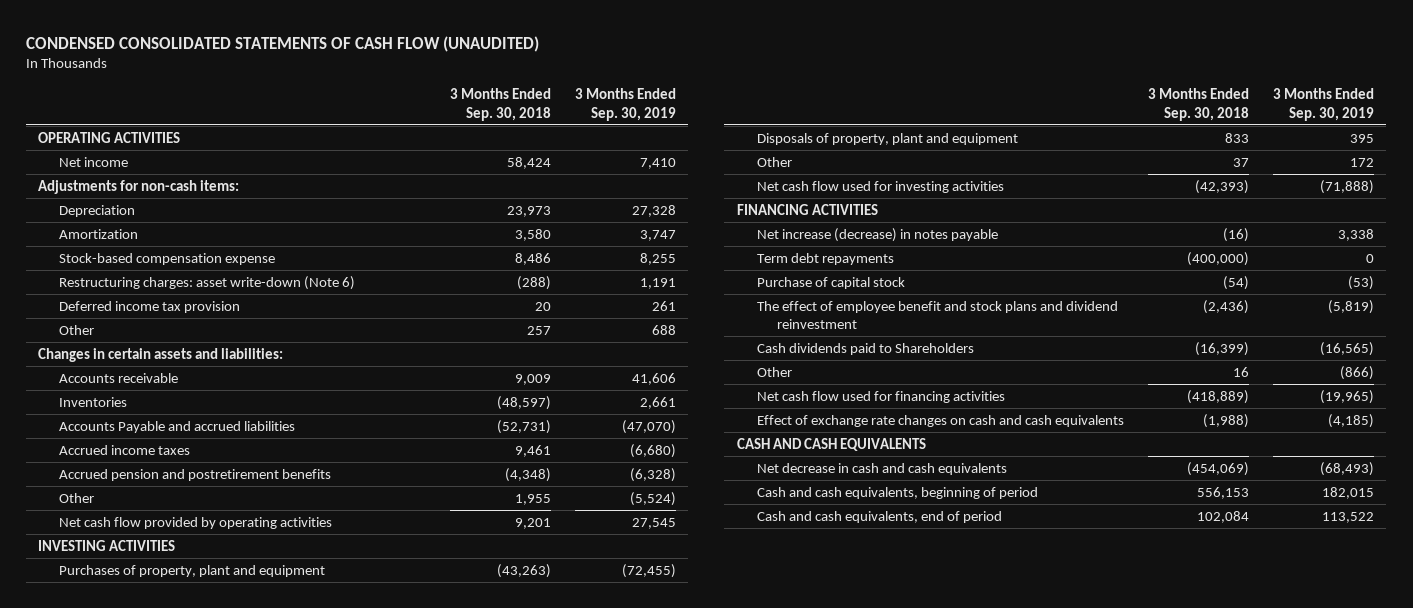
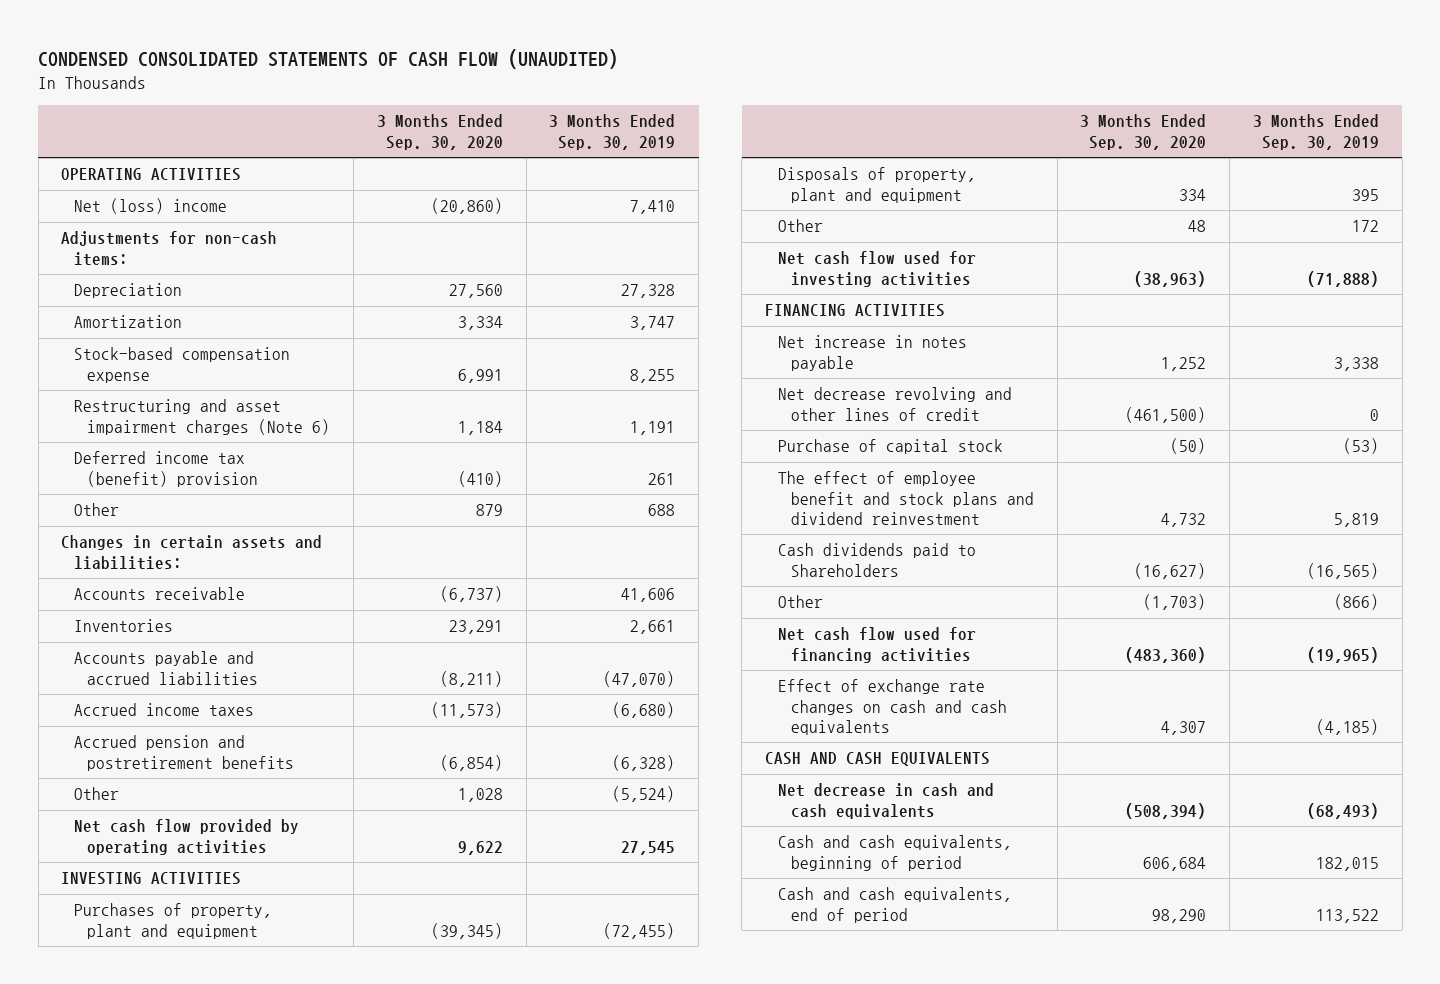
- | 3 Months Ended Sep. 30, 2018 | 3 Months Ended Sep. 30, 2019
+ | 3 Months Ended Sep. 30, 2020 | 3 Months Ended Sep. 30, 2019
- Net income | 58,424 | 7,410
+ Net (loss) income | (20,860) | 7,410
- Restructuring charges: asset write-down (Note 6) | (288) | 1,191
- Deferred income tax provision | 20 | 261
+ Restructuring and asset impairment charges (Note 6) | 1,184 | 1,191
+ Deferred income tax (benefit) provision | (410) | 261
- Accounts Payable and accrued liabilities | (52,731) | (47,070)
+ Accounts payable and accrued liabilities | (8,211) | (47,070)
- Net increase (decrease) in notes payable | (16) | 3,338
- Term debt repayments | (400,000) | 0
+ Net increase in notes payable | 1,252 | 3,338
+ Net decrease revolving and other lines of credit | (461,500) | 0
- The effect of employee benefit and stock plans and dividend reinvestment | (2,436) | (5,819)
+ The effect of employee benefit and stock plans and dividend reinvestment | 4,732 | 5,819

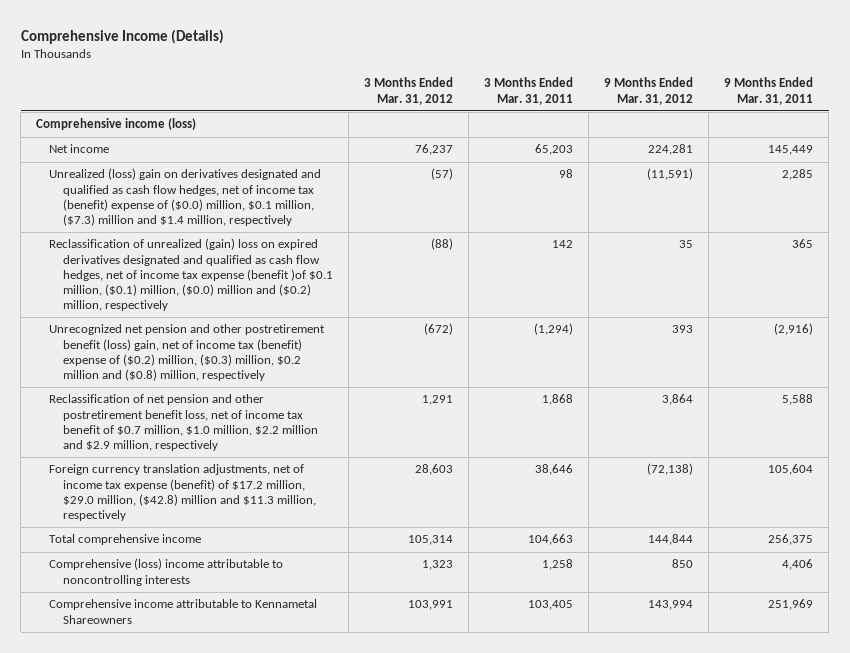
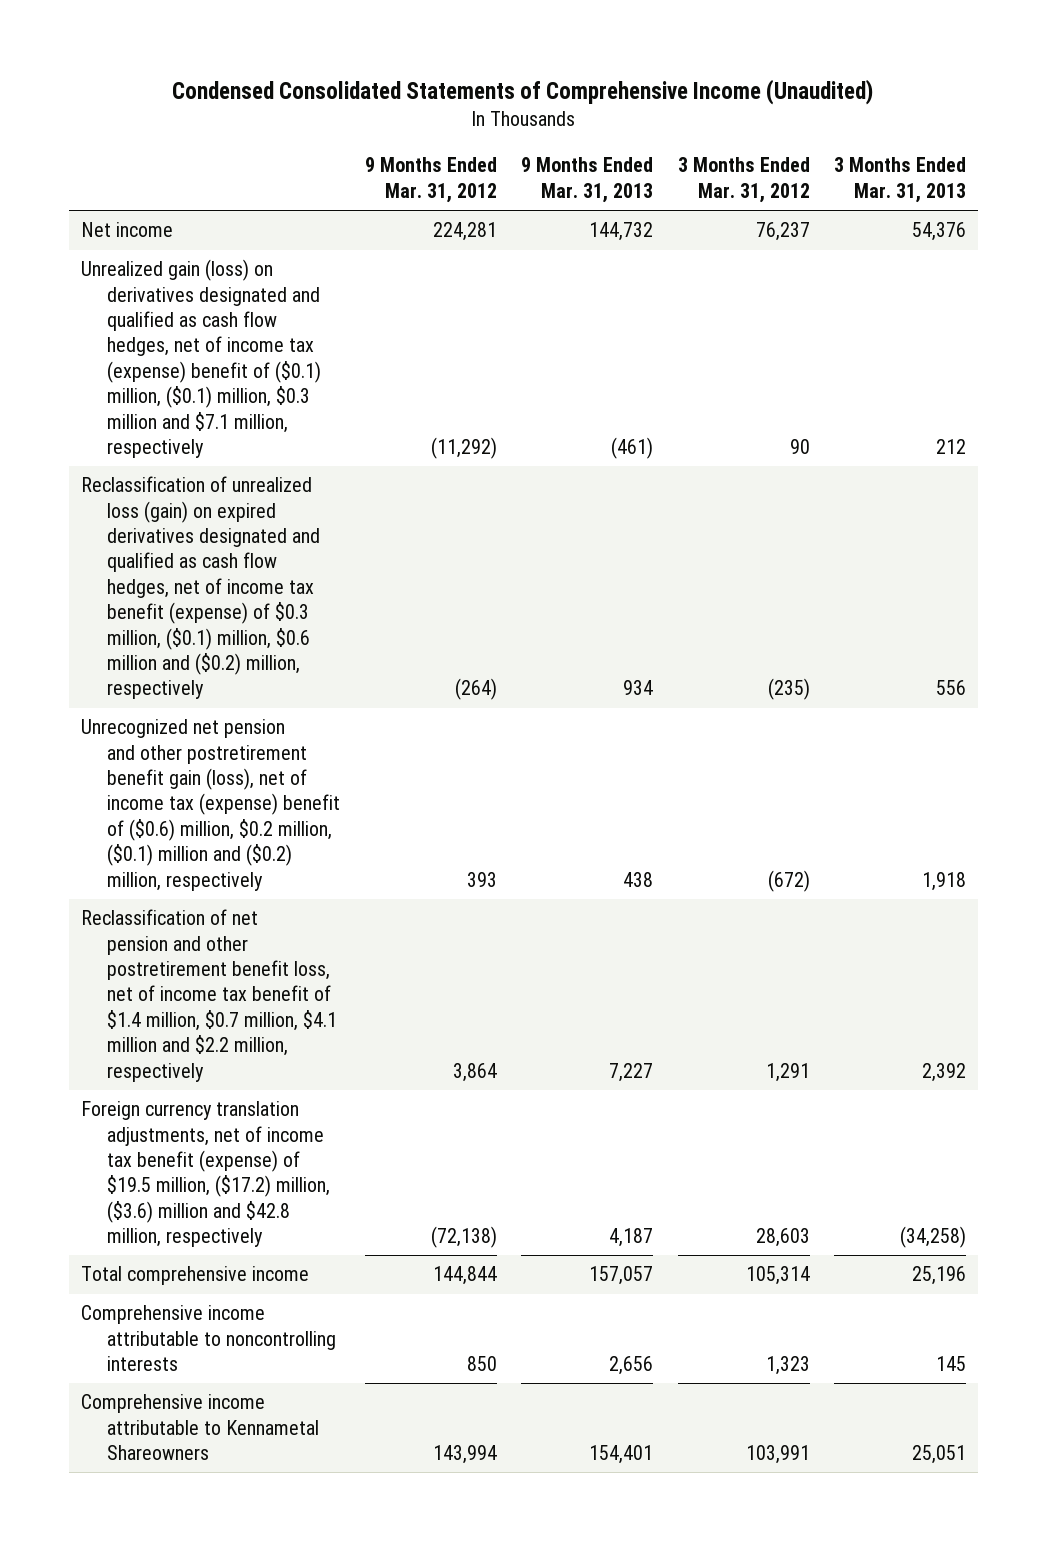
- Comprehensive Income (Details)
+ Condensed Consolidated Statements of Comprehensive Income (Unaudited)
- | 3 Months Ended Mar. 31, 2012 | 3 Months Ended Mar. 31, 2011 | 9 Months Ended Mar. 31, 2012 | 9 Months Ended Mar. 31, 2011
+ | 9 Months Ended Mar. 31, 2012 | 9 Months Ended Mar. 31, 2013 | 3 Months Ended Mar. 31, 2012 | 3 Months Ended Mar. 31, 2013
- Comprehensive income (loss)
- Unrealized (loss) gain on derivatives designated and qualified as cash flow hedges, net of income tax (benefit) expense of ($0.0) million, $0.1 million, ($7.3) million and $1.4 million, respectively | (57) | 98 | (11,591) | 2,285
- Reclassification of unrealized (gain) loss on expired derivatives designated and qualified as cash flow hedges, net of income tax expense (benefit )of $0.1 million, ($0.1) million, ($0.0) million and ($0.2) million, respectively | (88) | 142 | 35 | 365
- Unrecognized net pension and other postretirement benefit (loss) gain, net of income tax (benefit) expense of ($0.2) million, ($0.3) million, $0.2 million and ($0.8) million, respectively | (672) | (1,294) | 393 | (2,916)
- Reclassification of net pension and other postretirement benefit loss, net of income tax benefit of $0.7 million, $1.0 million, $2.2 million and $2.9 million, respectively | 1,291 | 1,868 | 3,864 | 5,588
- Foreign currency translation adjustments, net of income tax expense (benefit) of $17.2 million, $29.0 million, ($42.8) million and $11.3 million, respectively | 28,603 | 38,646 | (72,138) | 105,604
+ Unrealized gain (loss) on derivatives designated and qualified as cash flow hedges, net of income tax (expense) benefit of ($0.1) million, ($0.1) million, $0.3 million and $7.1 million, respectively | (11,292) | (461) | 90 | 212
+ Reclassification of unrealized loss (gain) on expired derivatives designated and qualified as cash flow hedges, net of income tax benefit (expense) of $0.3 million, ($0.1) million, $0.6 million and ($0.2) million, respectively | (264) | 934 | (235) | 556
+ Unrecognized net pension and other postretirement benefit gain (loss), net of income tax (expense) benefit of ($0.6) million, $0.2 million, ($0.1) million and ($0.2) million, respectively | 393 | 438 | (672) | 1,918
+ Reclassification of net pension and other postretirement benefit loss, net of income tax benefit of $1.4 million, $0.7 million, $4.1 million and $2.2 million, respectively | 3,864 | 7,227 | 1,291 | 2,392
+ Foreign currency translation adjustments, net of income tax benefit (expense) of $19.5 million, ($17.2) million, ($3.6) million and $42.8 million, respectively | (72,138) | 4,187 | 28,603 | (34,258)
- Comprehensive (loss) income attributable to noncontrolling interests | 1,323 | 1,258 | 850 | 4,406
+ Comprehensive income attributable to noncontrolling interests | 850 | 2,656 | 1,323 | 145

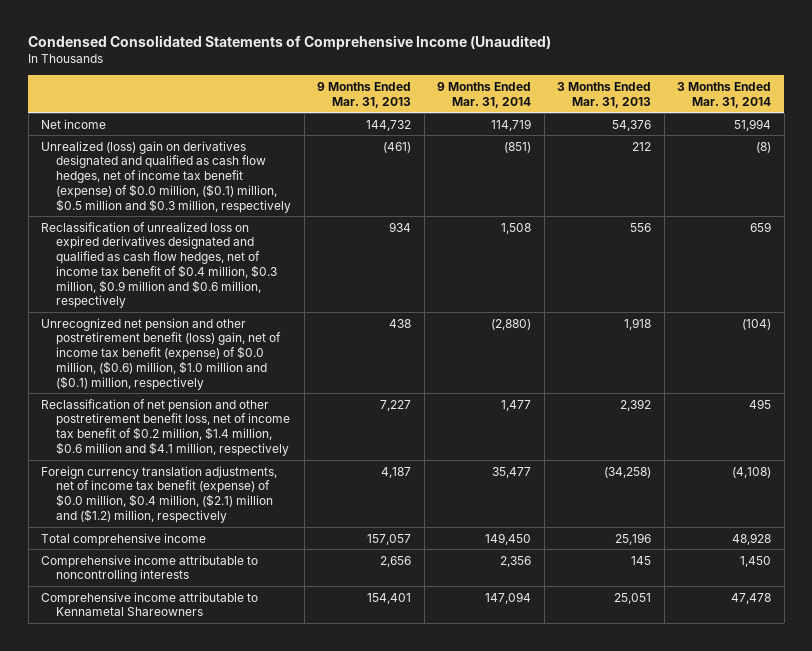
- | 9 Months Ended Mar. 31, 2012 | 9 Months Ended Mar. 31, 2013 | 3 Months Ended Mar. 31, 2012 | 3 Months Ended Mar. 31, 2013
+ | 9 Months Ended Mar. 31, 2013 | 9 Months Ended Mar. 31, 2014 | 3 Months Ended Mar. 31, 2013 | 3 Months Ended Mar. 31, 2014
- Unrealized gain (loss) on derivatives designated and qualified as cash flow hedges, net of income tax (expense) benefit of ($0.1) million, ($0.1) million, $0.3 million and $7.1 million, respectively | (11,292) | (461) | 90 | 212
- Reclassification of unrealized loss (gain) on expired derivatives designated and qualified as cash flow hedges, net of income tax benefit (expense) of $0.3 million, ($0.1) million, $0.6 million and ($0.2) million, respectively | (264) | 934 | (235) | 556
- Unrecognized net pension and other postretirement benefit gain (loss), net of income tax (expense) benefit of ($0.6) million, $0.2 million, ($0.1) million and ($0.2) million, respectively | 393 | 438 | (672) | 1,918
- Reclassification of net pension and other postretirement benefit loss, net of income tax benefit of $1.4 million, $0.7 million, $4.1 million and $2.2 million, respectively | 3,864 | 7,227 | 1,291 | 2,392
- Foreign currency translation adjustments, net of income tax benefit (expense) of $19.5 million, ($17.2) million, ($3.6) million and $42.8 million, respectively | (72,138) | 4,187 | 28,603 | (34,258)
+ Unrealized (loss) gain on derivatives designated and qualified as cash flow hedges, net of income tax benefit (expense) of $0.0 million, ($0.1) million, $0.5 million and $0.3 million, respectively | (461) | (851) | 212 | (8)
+ Reclassification of unrealized loss on expired derivatives designated and qualified as cash flow hedges, net of income tax benefit of $0.4 million, $0.3 million, $0.9 million and $0.6 million, respectively | 934 | 1,508 | 556 | 659
+ Unrecognized net pension and other postretirement benefit (loss) gain, net of income tax benefit (expense) of $0.0 million, ($0.6) million, $1.0 million and ($0.1) million, respectively | 438 | (2,880) | 1,918 | (104)
+ Reclassification of net pension and other postretirement benefit loss, net of income tax benefit of $0.2 million, $1.4 million, $0.6 million and $4.1 million, respectively | 7,227 | 1,477 | 2,392 | 495
+ Foreign currency translation adjustments, net of income tax benefit (expense) of $0.0 million, $0.4 million, ($2.1) million and ($1.2) million, respectively | 4,187 | 35,477 | (34,258) | (4,108)

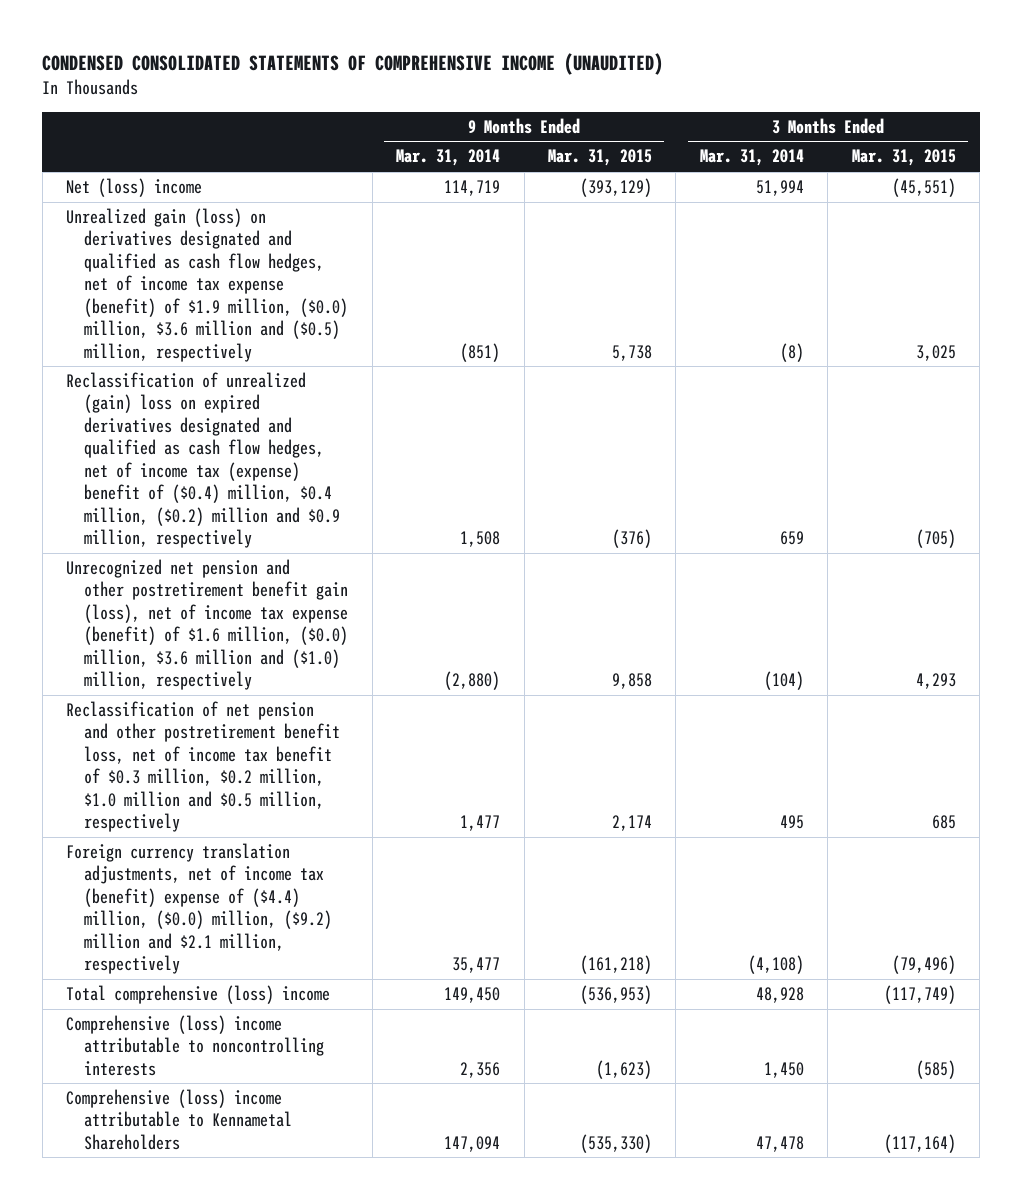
- Condensed Consolidated Statements of Comprehensive Income (Unaudited)
+ CONDENSED CONSOLIDATED STATEMENTS OF COMPREHENSIVE INCOME (UNAUDITED)
- | 9 Months Ended Mar. 31, 2013 | 9 Months Ended Mar. 31, 2014 | 3 Months Ended Mar. 31, 2013 | 3 Months Ended Mar. 31, 2014
+ | 9 Months Ended Mar. 31, 2014 | 9 Months Ended Mar. 31, 2015 | 3 Months Ended Mar. 31, 2014 | 3 Months Ended Mar. 31, 2015
- Net income | 144,732 | 114,719 | 54,376 | 51,994
- Unrealized (loss) gain on derivatives designated and qualified as cash flow hedges, net of income tax benefit (expense) of $0.0 million, ($0.1) million, $0.5 million and $0.3 million, respectively | (461) | (851) | 212 | (8)
- Reclassification of unrealized loss on expired derivatives designated and qualified as cash flow hedges, net of income tax benefit of $0.4 million, $0.3 million, $0.9 million and $0.6 million, respectively | 934 | 1,508 | 556 | 659
- Unrecognized net pension and other postretirement benefit (loss) gain, net of income tax benefit (expense) of $0.0 million, ($0.6) million, $1.0 million and ($0.1) million, respectively | 438 | (2,880) | 1,918 | (104)
- Reclassification of net pension and other postretirement benefit loss, net of income tax benefit of $0.2 million, $1.4 million, $0.6 million and $4.1 million, respectively | 7,227 | 1,477 | 2,392 | 495
- Foreign currency translation adjustments, net of income tax benefit (expense) of $0.0 million, $0.4 million, ($2.1) million and ($1.2) million, respectively | 4,187 | 35,477 | (34,258) | (4,108)
- Total comprehensive income | 157,057 | 149,450 | 25,196 | 48,928
- Comprehensive income attributable to noncontrolling interests | 2,656 | 2,356 | 145 | 1,450
- Comprehensive income attributable to Kennametal Shareowners | 154,401 | 147,094 | 25,051 | 47,478
+ Net (loss) income | 114,719 | (393,129) | 51,994 | (45,551)
+ Unrealized gain (loss) on derivatives designated and qualified as cash flow hedges, net of income tax expense (benefit) of $1.9 million, ($0.0) million, $3.6 million and ($0.5) million, respectively | (851) | 5,738 | (8) | 3,025
+ Reclassification of unrealized (gain) loss on expired derivatives designated and qualified as cash flow hedges, net of income tax (expense) benefit of ($0.4) million, $0.4 million, ($0.2) million and $0.9 million, respectively | 1,508 | (376) | 659 | (705)
+ Unrecognized net pension and other postretirement benefit gain (loss), net of income tax expense (benefit) of $1.6 million, ($0.0) million, $3.6 million and ($1.0) million, respectively | (2,880) | 9,858 | (104) | 4,293
+ Reclassification of net pension and other postretirement benefit loss, net of income tax benefit of $0.3 million, $0.2 million, $1.0 million and $0.5 million, respectively | 1,477 | 2,174 | 495 | 685
+ Foreign currency translation adjustments, net of income tax (benefit) expense of ($4.4) million, ($0.0) million, ($9.2) million and $2.1 million, respectively | 35,477 | (161,218) | (4,108) | (79,496)
+ Total comprehensive (loss) income | 149,450 | (536,953) | 48,928 | (117,749)
+ Comprehensive (loss) income attributable to noncontrolling interests | 2,356 | (1,623) | 1,450 | (585)
+ Comprehensive (loss) income attributable to Kennametal Shareholders | 147,094 | (535,330) | 47,478 | (117,164)

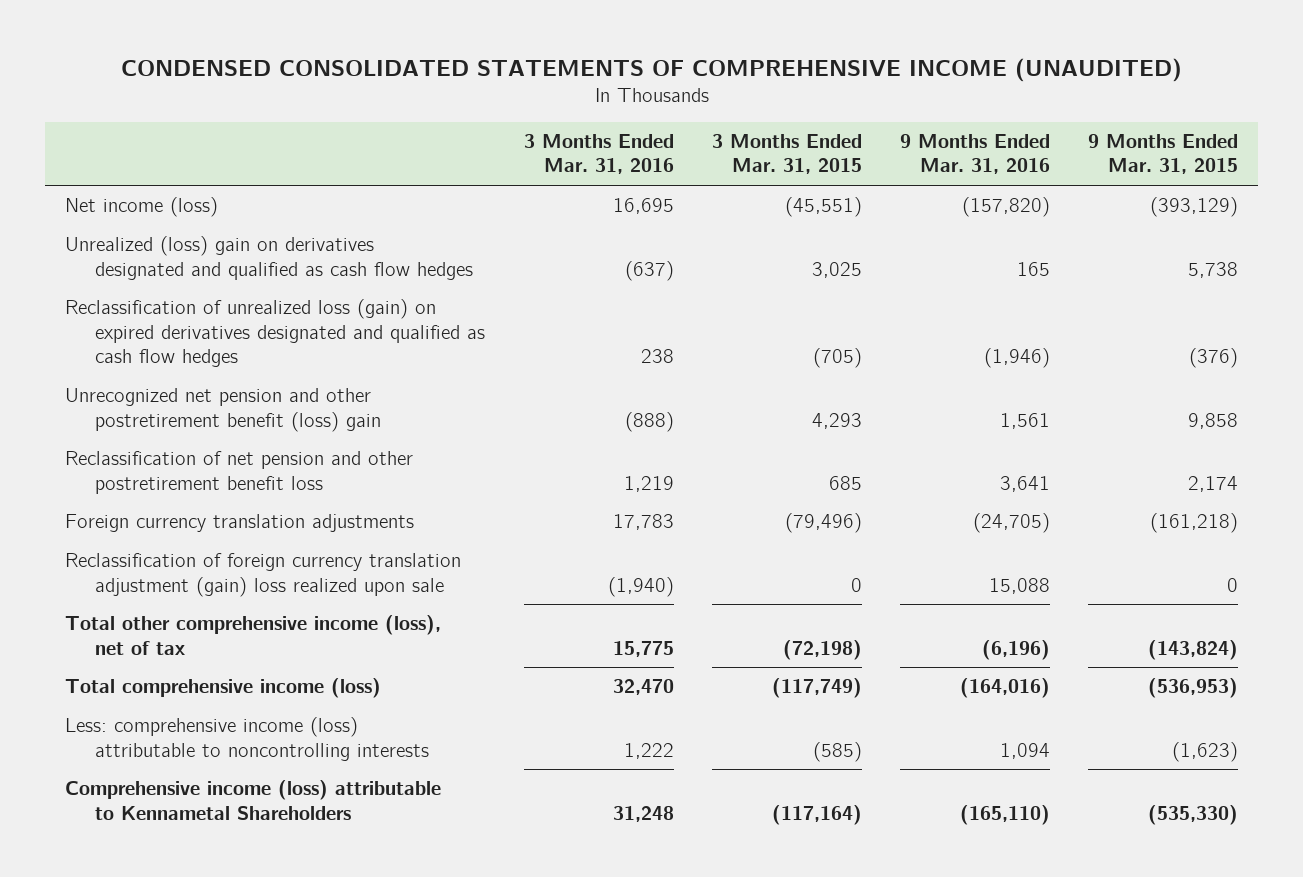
- | 9 Months Ended Mar. 31, 2014 | 9 Months Ended Mar. 31, 2015 | 3 Months Ended Mar. 31, 2014 | 3 Months Ended Mar. 31, 2015
+ | 3 Months Ended Mar. 31, 2016 | 3 Months Ended Mar. 31, 2015 | 9 Months Ended Mar. 31, 2016 | 9 Months Ended Mar. 31, 2015
- Net (loss) income | 114,719 | (393,129) | 51,994 | (45,551)
- Unrealized gain (loss) on derivatives designated and qualified as cash flow hedges, net of income tax expense (benefit) of $1.9 million, ($0.0) million, $3.6 million and ($0.5) million, respectively | (851) | 5,738 | (8) | 3,025
- Reclassification of unrealized (gain) loss on expired derivatives designated and qualified as cash flow hedges, net of income tax (expense) benefit of ($0.4) million, $0.4 million, ($0.2) million and $0.9 million, respectively | 1,508 | (376) | 659 | (705)
- Unrecognized net pension and other postretirement benefit gain (loss), net of income tax expense (benefit) of $1.6 million, ($0.0) million, $3.6 million and ($1.0) million, respectively | (2,880) | 9,858 | (104) | 4,293
- Reclassification of net pension and other postretirement benefit loss, net of income tax benefit of $0.3 million, $0.2 million, $1.0 million and $0.5 million, respectively | 1,477 | 2,174 | 495 | 685
- Foreign currency translation adjustments, net of income tax (benefit) expense of ($4.4) million, ($0.0) million, ($9.2) million and $2.1 million, respectively | 35,477 | (161,218) | (4,108) | (79,496)
- Total comprehensive (loss) income | 149,450 | (536,953) | 48,928 | (117,749)
- Comprehensive (loss) income attributable to noncontrolling interests | 2,356 | (1,623) | 1,450 | (585)
- Comprehensive (loss) income attributable to Kennametal Shareholders | 147,094 | (535,330) | 47,478 | (117,164)
+ Net income (loss) | 16,695 | (45,551) | (157,820) | (393,129)
+ Unrealized (loss) gain on derivatives designated and qualified as cash flow hedges | (637) | 3,025 | 165 | 5,738
+ Reclassification of unrealized loss (gain) on expired derivatives designated and qualified as cash flow hedges | 238 | (705) | (1,946) | (376)
+ Unrecognized net pension and other postretirement benefit (loss) gain | (888) | 4,293 | 1,561 | 9,858
+ Reclassification of net pension and other postretirement benefit loss | 1,219 | 685 | 3,641 | 2,174
+ Foreign currency translation adjustments | 17,783 | (79,496) | (24,705) | (161,218)
+ Reclassification of foreign currency translation adjustment (gain) loss realized upon sale | (1,940) | 0 | 15,088 | 0
+ Total other comprehensive income (loss), net of tax | 15,775 | (72,198) | (6,196) | (143,824)
+ Total comprehensive income (loss) | 32,470 | (117,749) | (164,016) | (536,953)
+ Less: comprehensive income (loss) attributable to noncontrolling interests | 1,222 | (585) | 1,094 | (1,623)
+ Comprehensive income (loss) attributable to Kennametal Shareholders | 31,248 | (117,164) | (165,110) | (535,330)

